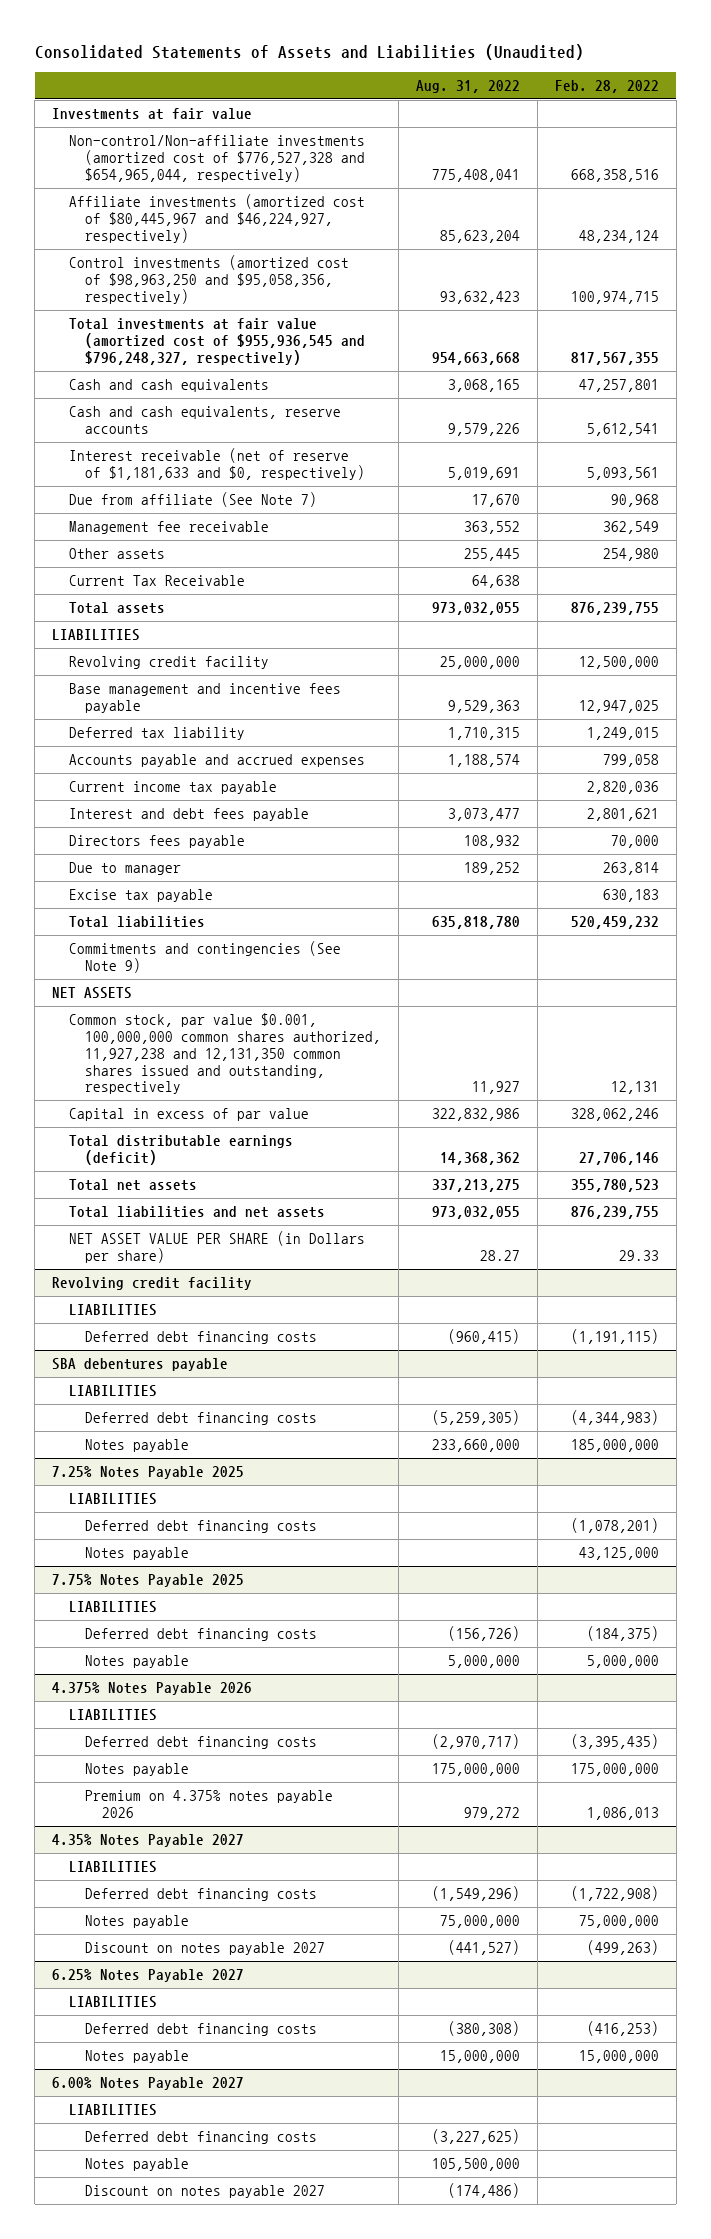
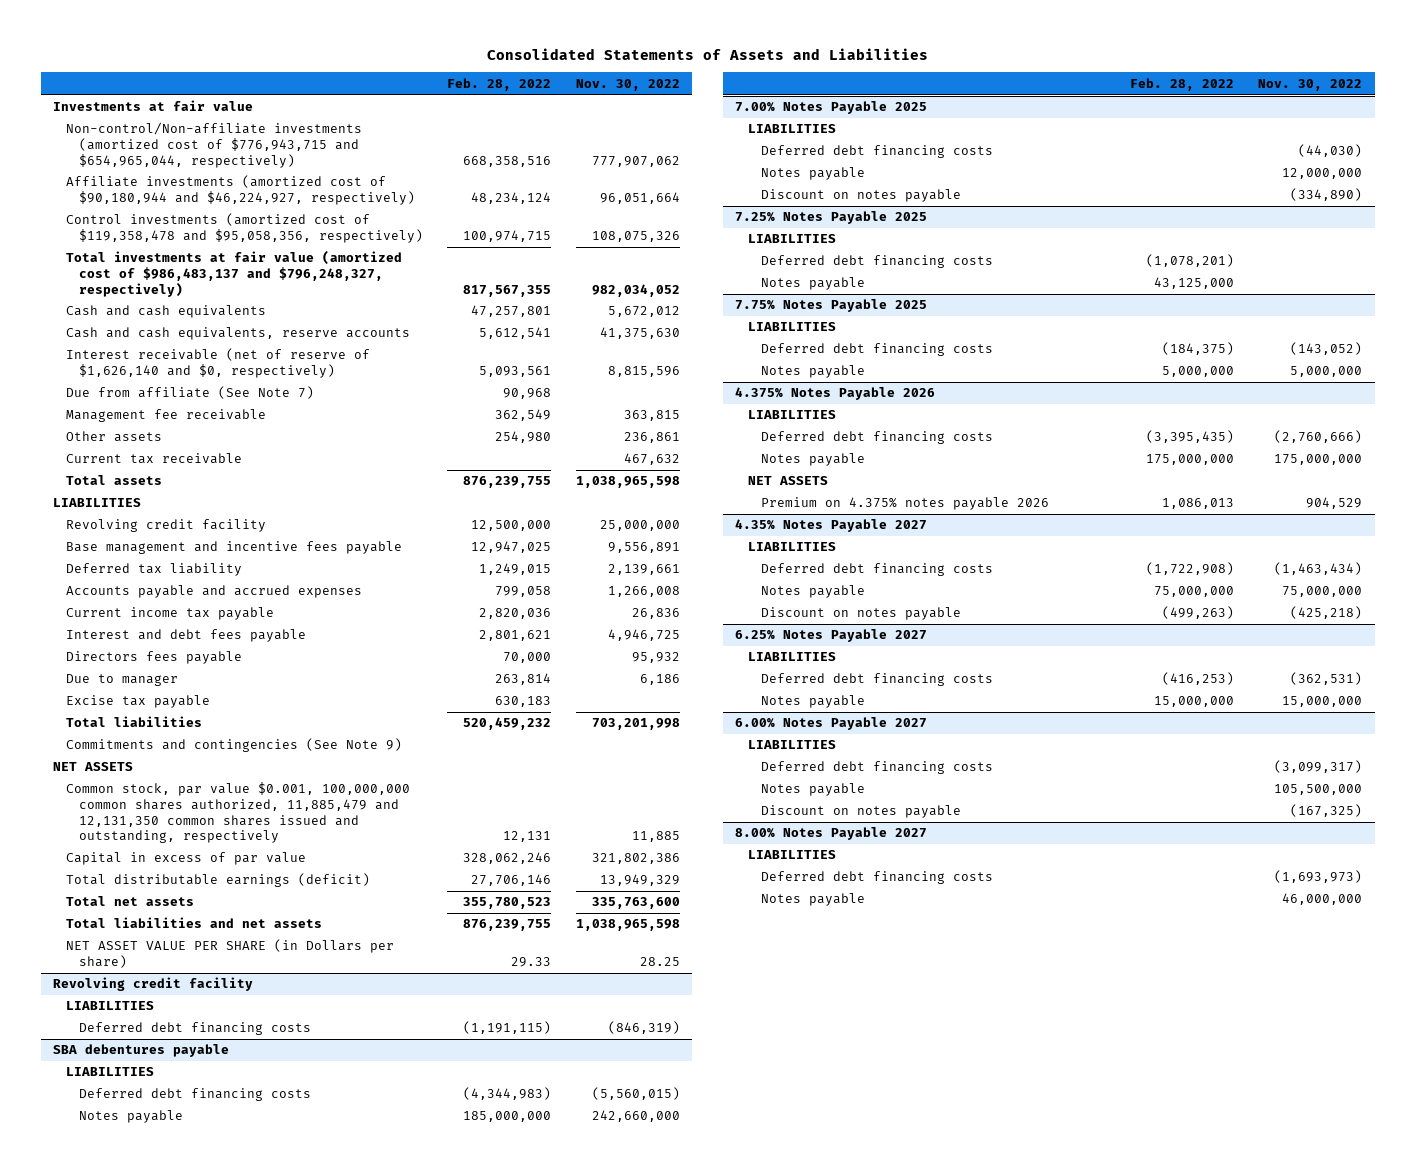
- Consolidated Statements of Assets and Liabilities (Unaudited)
+ Consolidated Statements of Assets and Liabilities
- | Aug. 31, 2022 | Feb. 28, 2022
+ | Feb. 28, 2022 | Nov. 30, 2022
- Non-control/Non-affiliate investments (amortized cost of $776,527,328 and $654,965,044, respectively) | 775,408,041 | 668,358,516
- Affiliate investments (amortized cost of $80,445,967 and $46,224,927, respectively) | 85,623,204 | 48,234,124
- Control investments (amortized cost of $98,963,250 and $95,058,356, respectively) | 93,632,423 | 100,974,715
- Total investments at fair value (amortized cost of $955,936,545 and $796,248,327, respectively) | 954,663,668 | 817,567,355
+ Non-control/Non-affiliate investments (amortized cost of $776,943,715 and $654,965,044, respectively) | 668,358,516 | 777,907,062
+ Affiliate investments (amortized cost of $90,180,944 and $46,224,927, respectively) | 48,234,124 | 96,051,664
+ Control investments (amortized cost of $119,358,478 and $95,058,356, respectively) | 100,974,715 | 108,075,326
+ Total investments at fair value (amortized cost of $986,483,137 and $796,248,327, respectively) | 817,567,355 | 982,034,052
- Interest receivable (net of reserve of $1,181,633 and $0, respectively) | 5,019,691 | 5,093,561
+ Interest receivable (net of reserve of $1,626,140 and $0, respectively) | 5,093,561 | 8,815,596
- Current Tax Receivable | 64,638 |
+ Current tax receivable | | 467,632
- Common stock, par value $0.001, 100,000,000 common shares authorized, 11,927,238 and 12,131,350 common shares issued and outstanding, respectively | 11,927 | 12,131
+ Common stock, par value $0.001, 100,000,000 common shares authorized, 11,885,479 and 12,131,350 common shares issued and outstanding, respectively | 12,131 | 11,885
+ 7.00% Notes Payable 2025
+ LIABILITIES
+ Deferred debt financing costs | | (44,030)
+ Notes payable | | 12,000,000
+ Discount on notes payable | | (334,890)
@ 4.375% Notes Payable 2026
+ NET ASSETS
@ 4.35% Notes Payable 2027
- Discount on notes payable 2027 | (441,527) | (499,263)
+ Discount on notes payable | (499,263) | (425,218)
@ 6.00% Notes Payable 2027
- Discount on notes payable 2027 | (174,486) |
+ Discount on notes payable | | (167,325)
+ 8.00% Notes Payable 2027
+ LIABILITIES
+ Deferred debt financing costs | | (1,693,973)
+ Notes payable | | 46,000,000

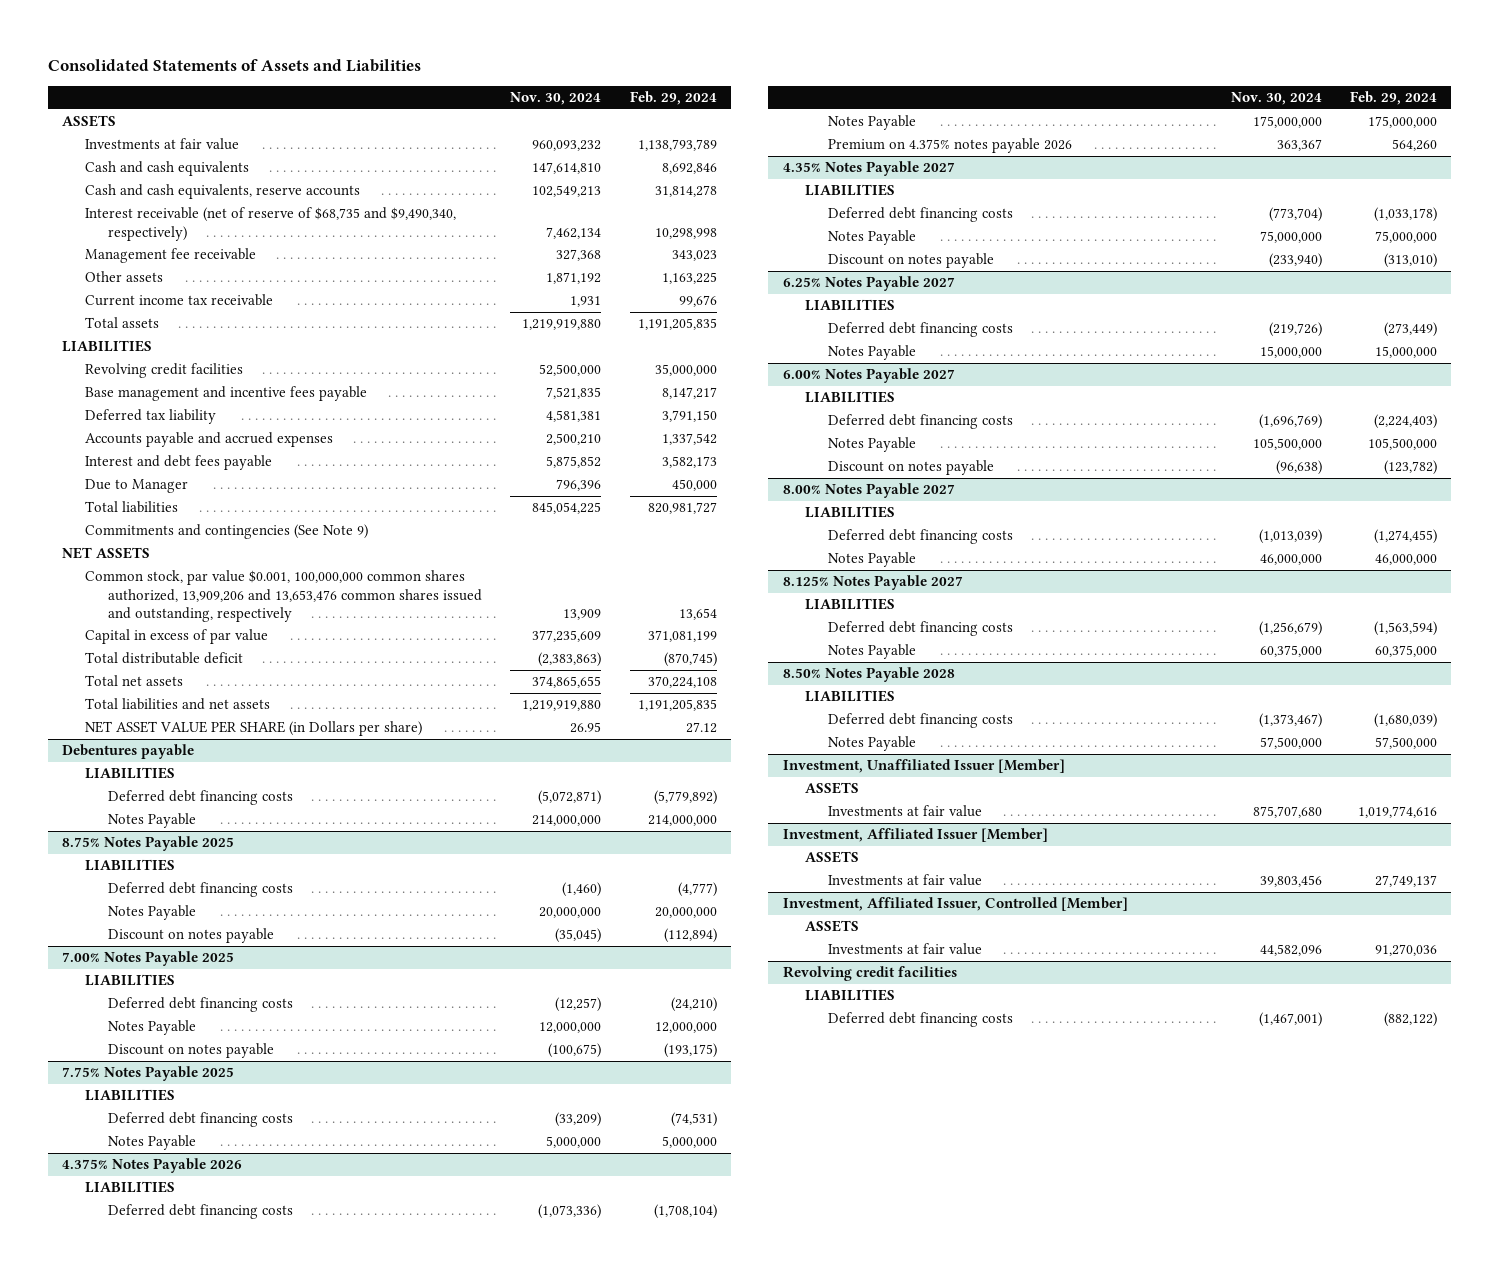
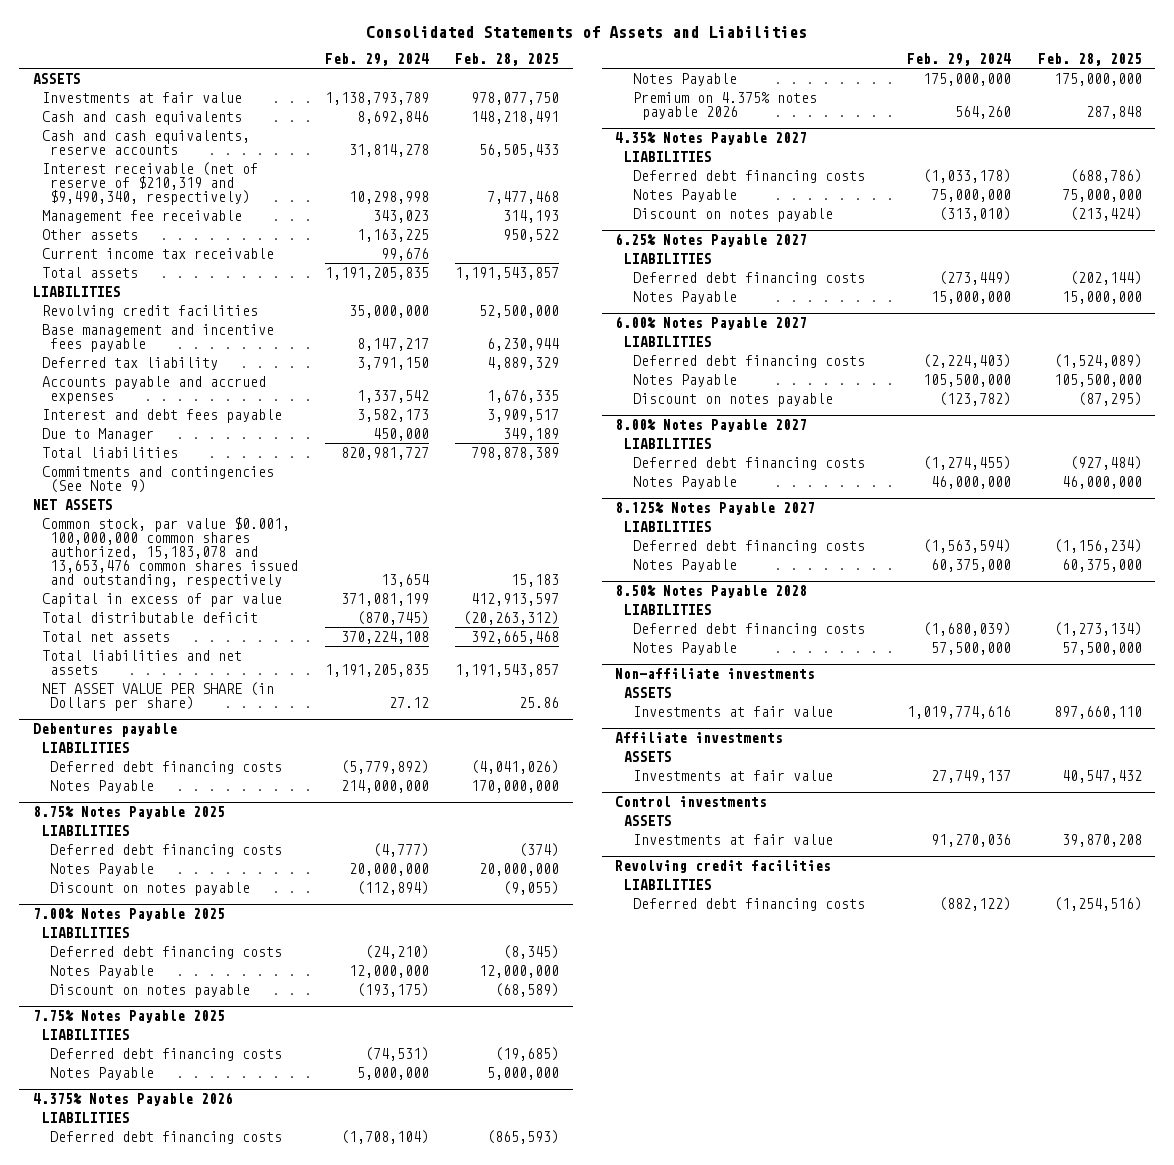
- | Nov. 30, 2024 | Feb. 29, 2024
+ | Feb. 29, 2024 | Feb. 28, 2025
- Interest receivable (net of reserve of $68,735 and $9,490,340, respectively) | 7,462,134 | 10,298,998
+ Interest receivable (net of reserve of $210,319 and $9,490,340, respectively) | 10,298,998 | 7,477,468
- Common stock, par value $0.001, 100,000,000 common shares authorized, 13,909,206 and 13,653,476 common shares issued and outstanding, respectively | 13,909 | 13,654
+ Common stock, par value $0.001, 100,000,000 common shares authorized, 15,183,078 and 13,653,476 common shares issued and outstanding, respectively | 13,654 | 15,183
- Investment, Unaffiliated Issuer [Member]
+ Non-affiliate investments
- Investment, Affiliated Issuer [Member]
+ Affiliate investments
- Investment, Affiliated Issuer, Controlled [Member]
+ Control investments

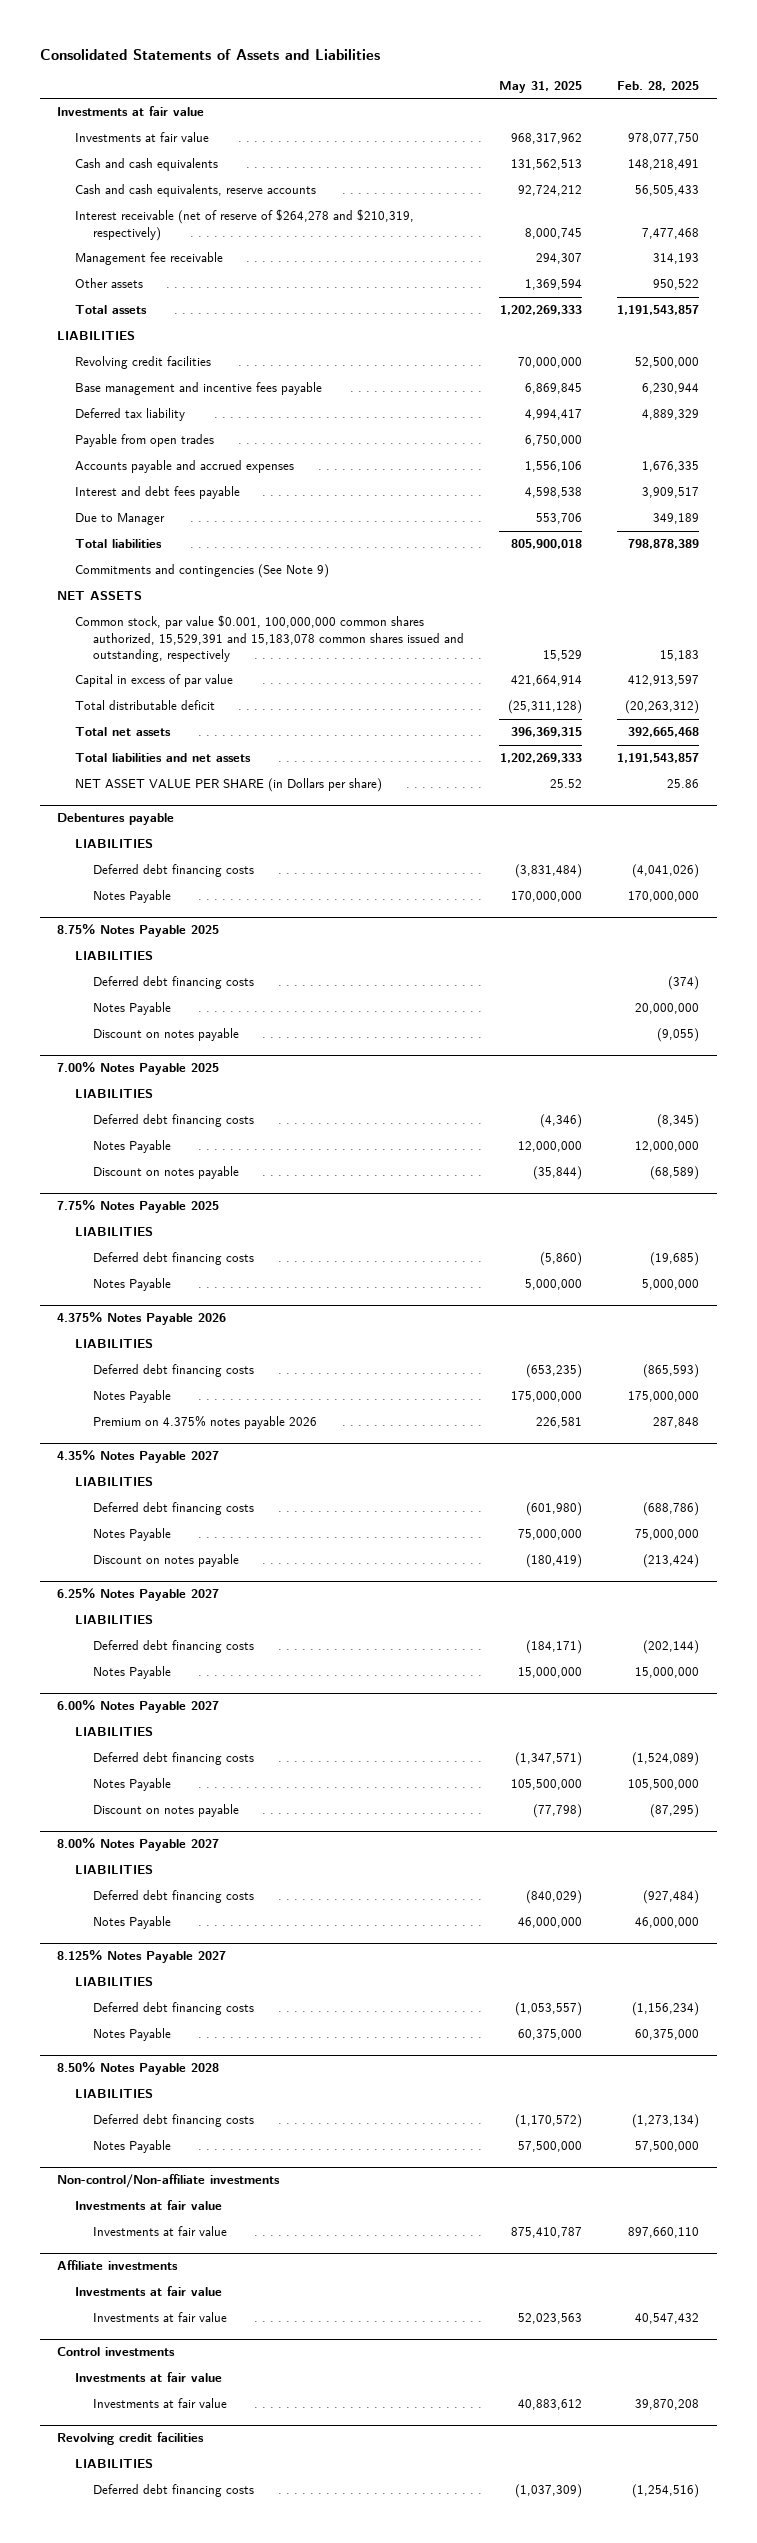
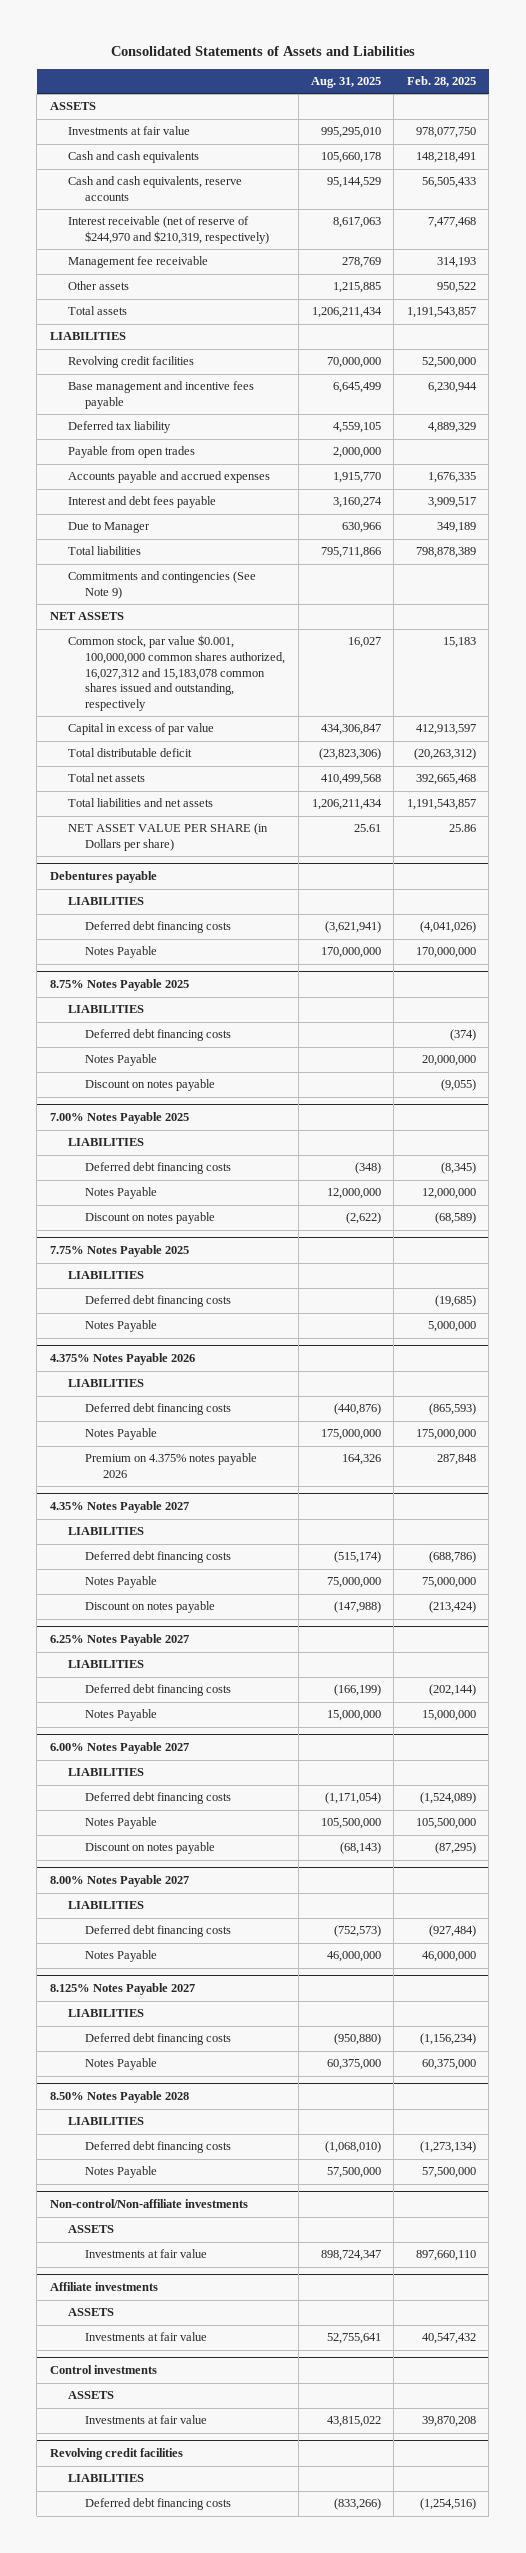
- | May 31, 2025 | Feb. 28, 2025
+ | Aug. 31, 2025 | Feb. 28, 2025
- Investments at fair value
+ ASSETS
- Interest receivable (net of reserve of $264,278 and $210,319, respectively) | 8,000,745 | 7,477,468
+ Interest receivable (net of reserve of $244,970 and $210,319, respectively) | 8,617,063 | 7,477,468
- Common stock, par value $0.001, 100,000,000 common shares authorized, 15,529,391 and 15,183,078 common shares issued and outstanding, respectively | 15,529 | 15,183
+ Common stock, par value $0.001, 100,000,000 common shares authorized, 16,027,312 and 15,183,078 common shares issued and outstanding, respectively | 16,027 | 15,183
@ Non-control/Non-affiliate investments
- Investments at fair value
+ ASSETS
@ Affiliate investments
- Investments at fair value
+ ASSETS
@ Control investments
- Investments at fair value
+ ASSETS

